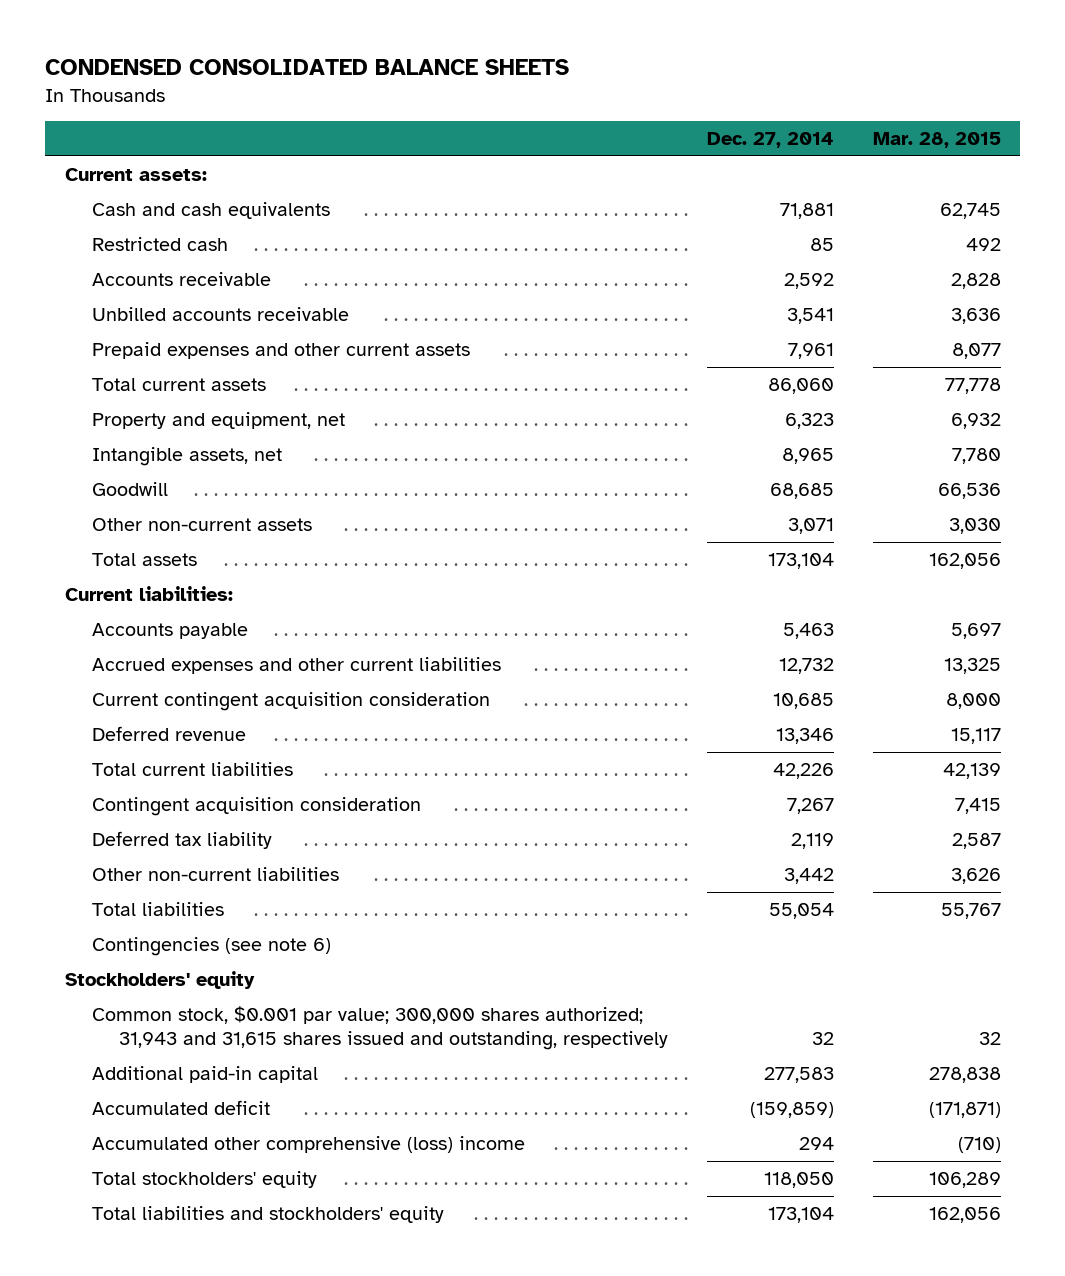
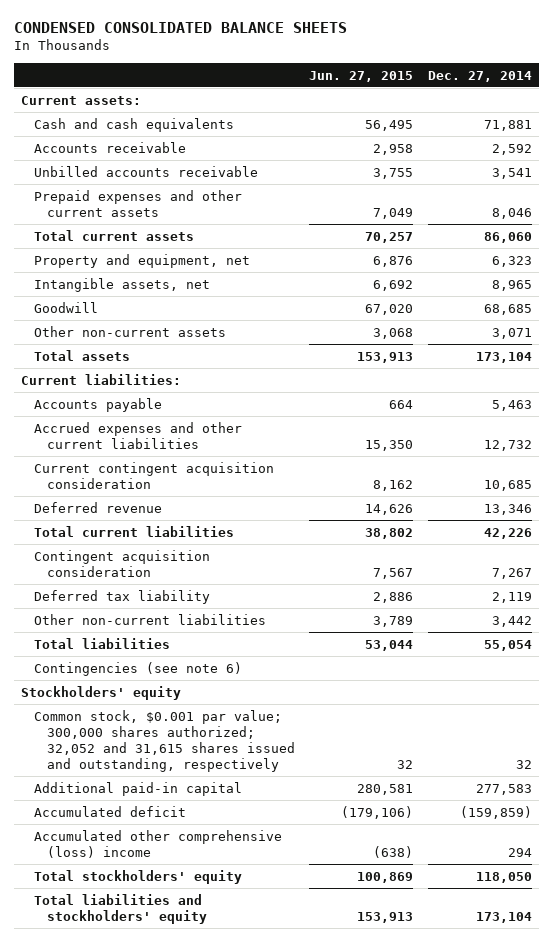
- | Dec. 27, 2014 | Mar. 28, 2015
+ | Jun. 27, 2015 | Dec. 27, 2014
- Restricted cash | 85 | 492
- Prepaid expenses and other current assets | 7,961 | 8,077
+ Prepaid expenses and other current assets | 7,049 | 8,046
- Common stock, $0.001 par value; 300,000 shares authorized; 31,943 and 31,615 shares issued and outstanding, respectively | 32 | 32
+ Common stock, $0.001 par value; 300,000 shares authorized; 32,052 and 31,615 shares issued and outstanding, respectively | 32 | 32

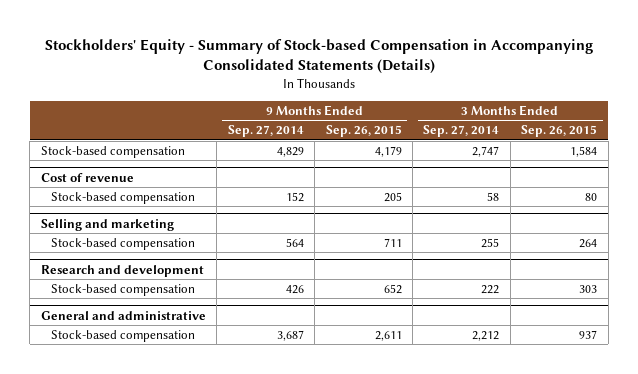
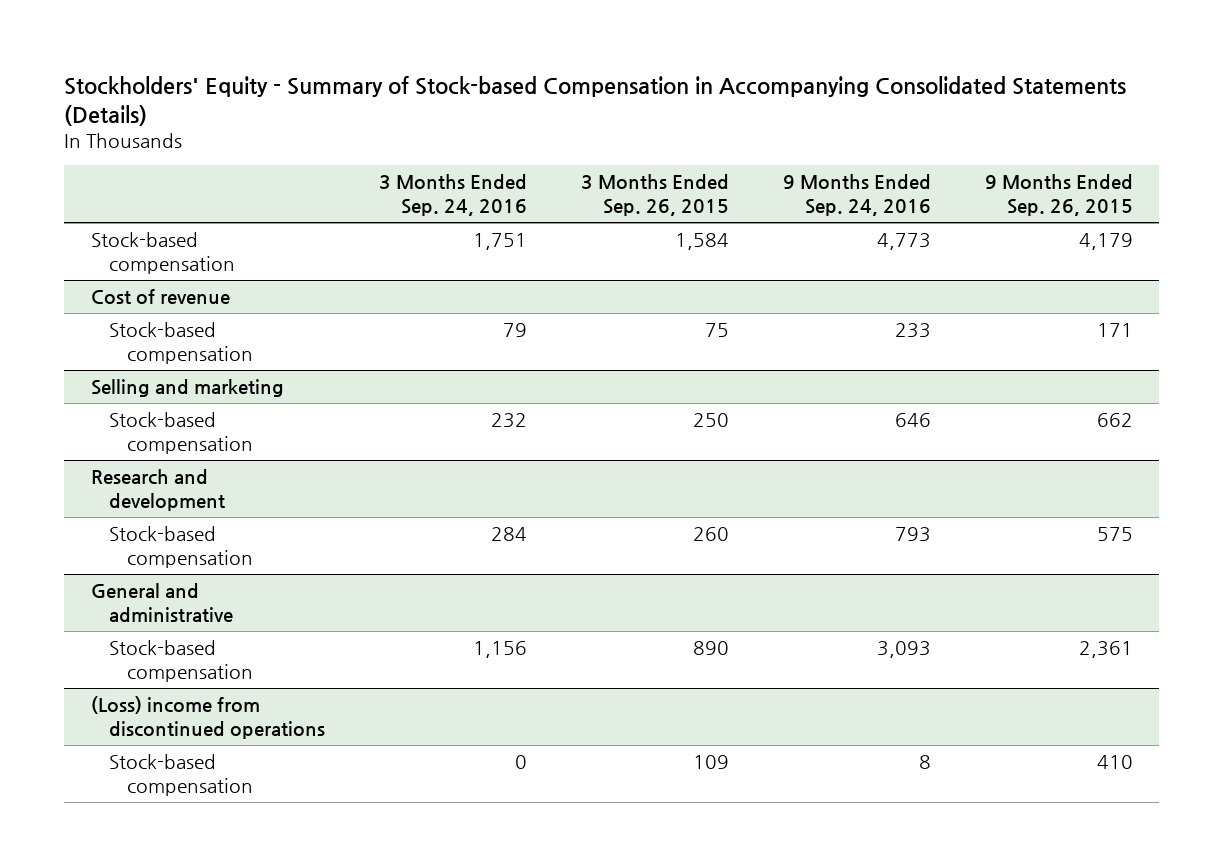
- | 9 Months Ended Sep. 27, 2014 | 9 Months Ended Sep. 26, 2015 | 3 Months Ended Sep. 27, 2014 | 3 Months Ended Sep. 26, 2015
+ | 3 Months Ended Sep. 24, 2016 | 3 Months Ended Sep. 26, 2015 | 9 Months Ended Sep. 24, 2016 | 9 Months Ended Sep. 26, 2015
@ Cost of revenue
- Stock-based compensation | 152 | 205 | 58 | 80
+ Stock-based compensation | 79 | 75 | 233 | 171
@ Selling and marketing
- Stock-based compensation | 564 | 711 | 255 | 264
+ Stock-based compensation | 232 | 250 | 646 | 662
@ Research and development
- Stock-based compensation | 426 | 652 | 222 | 303
+ Stock-based compensation | 284 | 260 | 793 | 575
@ General and administrative
- Stock-based compensation | 3,687 | 2,611 | 2,212 | 937
+ Stock-based compensation | 1,156 | 890 | 3,093 | 2,361
+ (Loss) income from discontinued operations
+ Stock-based compensation | 0 | 109 | 8 | 410

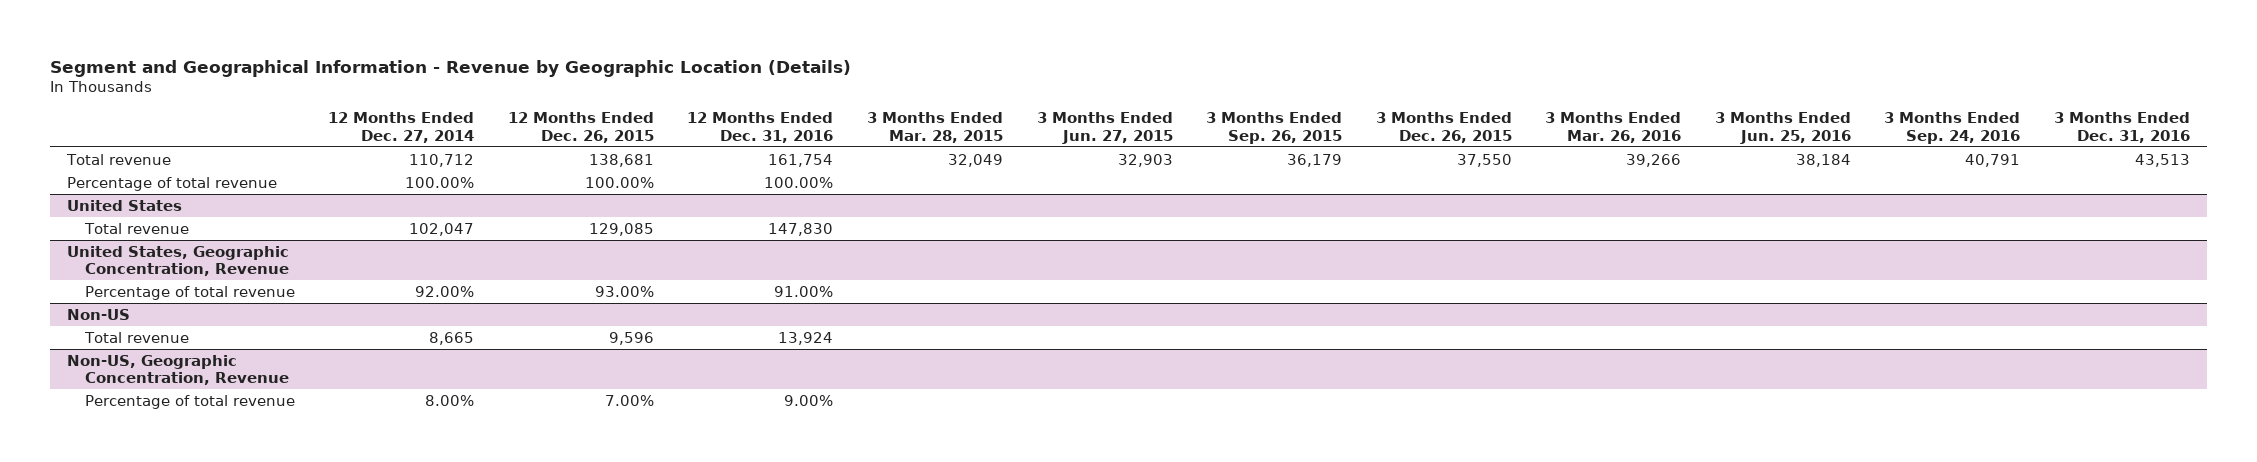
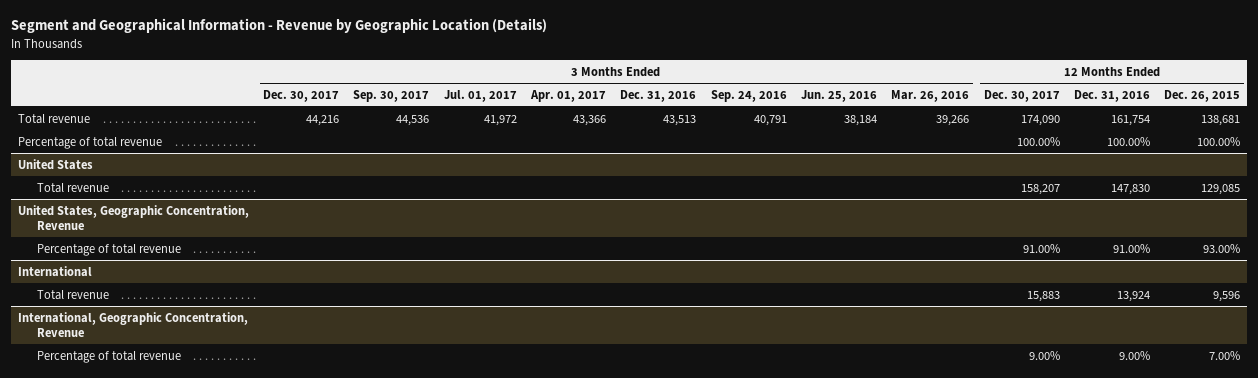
- | 12 Months Ended Dec. 27, 2014 | 12 Months Ended Dec. 26, 2015 | 12 Months Ended Dec. 31, 2016 | 3 Months Ended Mar. 28, 2015 | 3 Months Ended Jun. 27, 2015 | 3 Months Ended Sep. 26, 2015 | 3 Months Ended Dec. 26, 2015 | 3 Months Ended Mar. 26, 2016 | 3 Months Ended Jun. 25, 2016 | 3 Months Ended Sep. 24, 2016 | 3 Months Ended Dec. 31, 2016
+ | 3 Months Ended Dec. 30, 2017 | 3 Months Ended Sep. 30, 2017 | 3 Months Ended Jul. 01, 2017 | 3 Months Ended Apr. 01, 2017 | 3 Months Ended Dec. 31, 2016 | 3 Months Ended Sep. 24, 2016 | 3 Months Ended Jun. 25, 2016 | 3 Months Ended Mar. 26, 2016 | 12 Months Ended Dec. 30, 2017 | 12 Months Ended Dec. 31, 2016 | 12 Months Ended Dec. 26, 2015
- Non-US
+ International
- Non-US, Geographic Concentration, Revenue
+ International, Geographic Concentration, Revenue

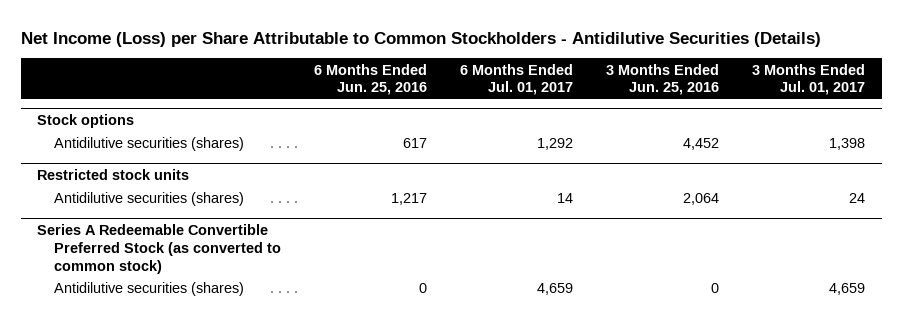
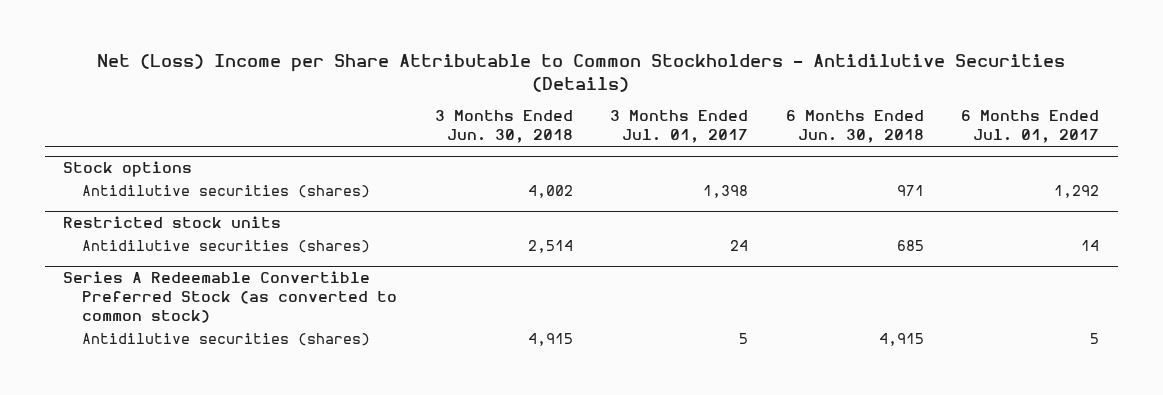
- Net Income (Loss) per Share Attributable to Common Stockholders - Antidilutive Securities (Details)
+ Net (Loss) Income per Share Attributable to Common Stockholders - Antidilutive Securities (Details)
- | 6 Months Ended Jun. 25, 2016 | 6 Months Ended Jul. 01, 2017 | 3 Months Ended Jun. 25, 2016 | 3 Months Ended Jul. 01, 2017
+ | 3 Months Ended Jun. 30, 2018 | 3 Months Ended Jul. 01, 2017 | 6 Months Ended Jun. 30, 2018 | 6 Months Ended Jul. 01, 2017
@ Series A Redeemable Convertible Preferred Stock (as converted to common stock)
- Antidilutive securities (shares) | 0 | 4,659 | 0 | 4,659
+ Antidilutive securities (shares) | 4,915 | 5 | 4,915 | 5

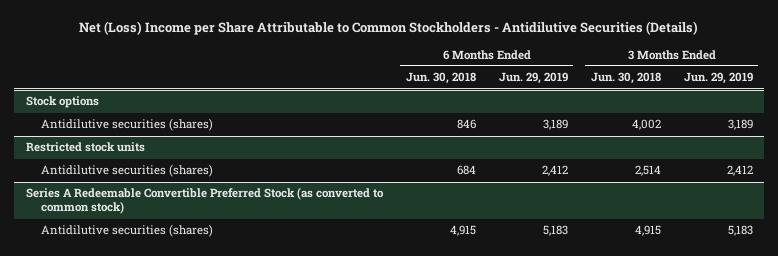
- | 3 Months Ended Jun. 30, 2018 | 3 Months Ended Jul. 01, 2017 | 6 Months Ended Jun. 30, 2018 | 6 Months Ended Jul. 01, 2017
+ | 6 Months Ended Jun. 30, 2018 | 6 Months Ended Jun. 29, 2019 | 3 Months Ended Jun. 30, 2018 | 3 Months Ended Jun. 29, 2019
@ Stock options
- Antidilutive securities (shares) | 4,002 | 1,398 | 971 | 1,292
+ Antidilutive securities (shares) | 846 | 3,189 | 4,002 | 3,189
@ Restricted stock units
- Antidilutive securities (shares) | 2,514 | 24 | 685 | 14
+ Antidilutive securities (shares) | 684 | 2,412 | 2,514 | 2,412

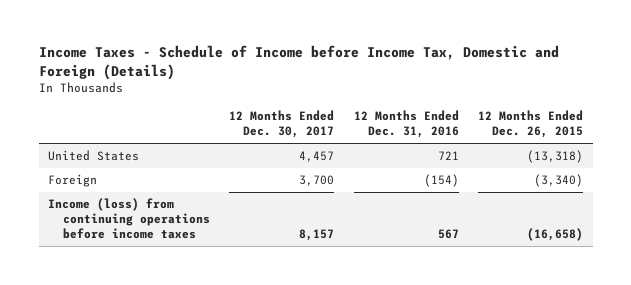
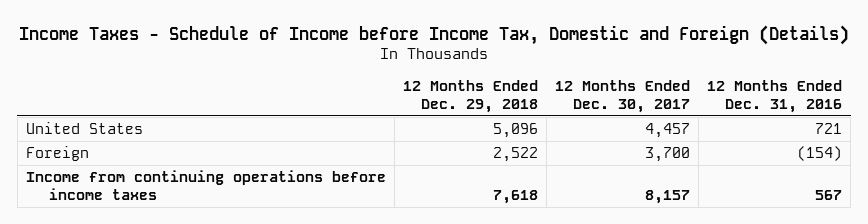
- | 12 Months Ended Dec. 30, 2017 | 12 Months Ended Dec. 31, 2016 | 12 Months Ended Dec. 26, 2015
+ | 12 Months Ended Dec. 29, 2018 | 12 Months Ended Dec. 30, 2017 | 12 Months Ended Dec. 31, 2016
- Income (loss) from continuing operations before income taxes | 8,157 | 567 | (16,658)
+ Income from continuing operations before income taxes | 7,618 | 8,157 | 567

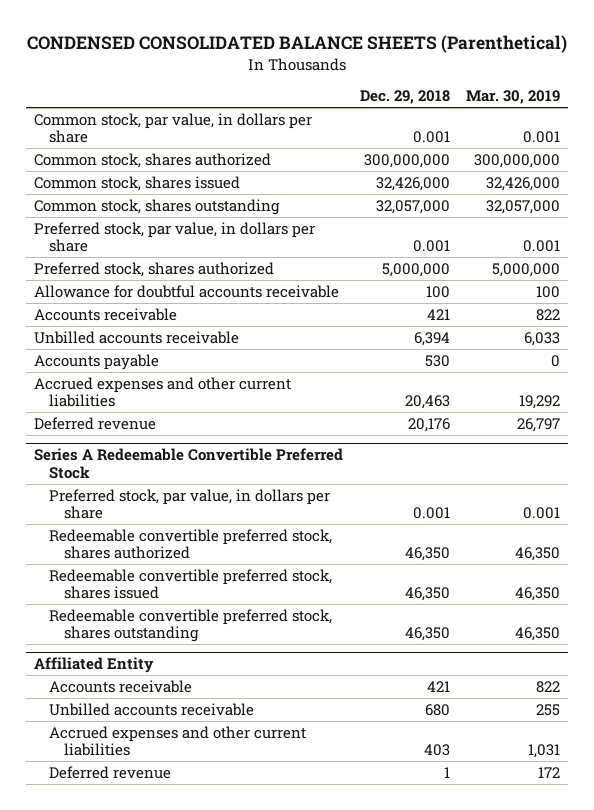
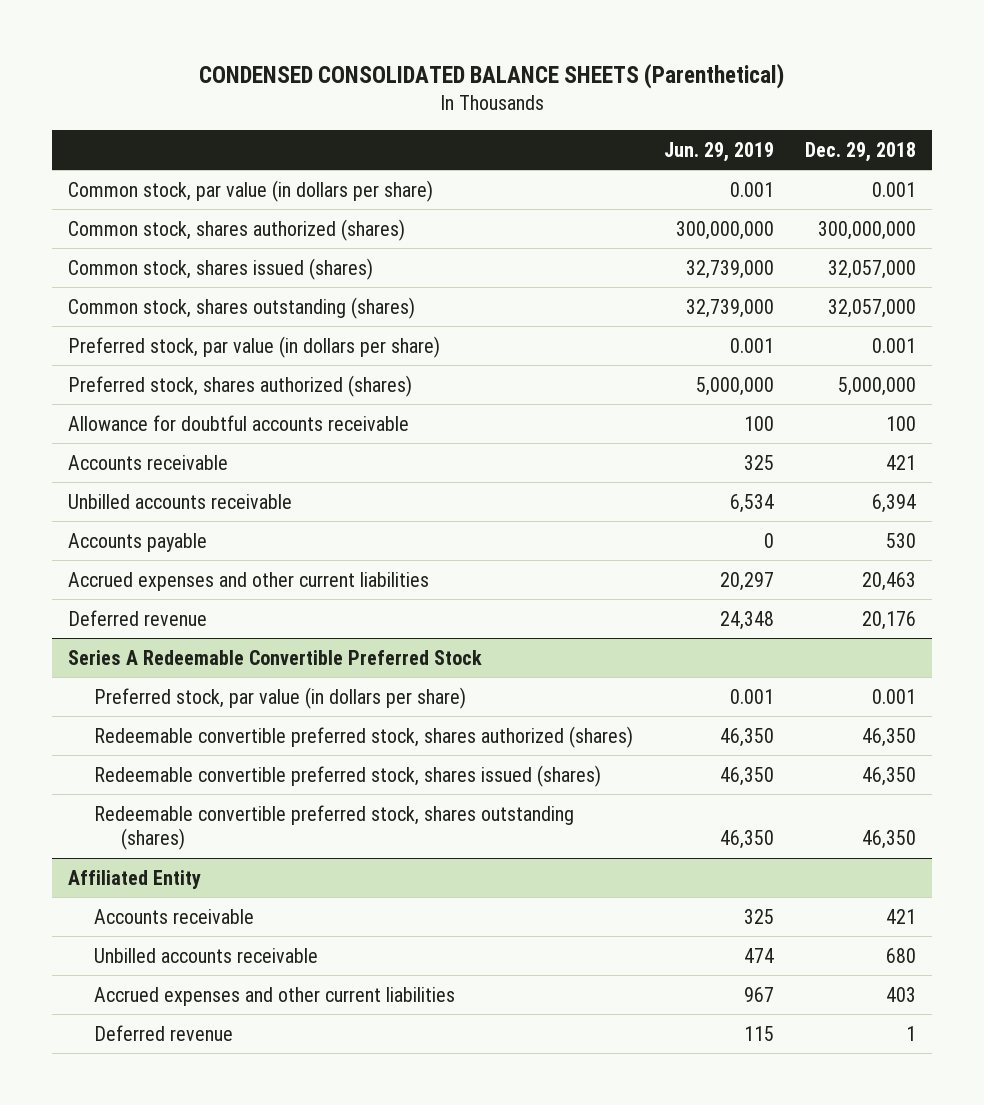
- | Dec. 29, 2018 | Mar. 30, 2019
+ | Jun. 29, 2019 | Dec. 29, 2018
- Common stock, par value, in dollars per share | 0.001 | 0.001
- Common stock, shares authorized | 300,000,000 | 300,000,000
- Common stock, shares issued | 32,426,000 | 32,426,000
- Common stock, shares outstanding | 32,057,000 | 32,057,000
- Preferred stock, par value, in dollars per share | 0.001 | 0.001
- Preferred stock, shares authorized | 5,000,000 | 5,000,000
+ Common stock, par value (in dollars per share) | 0.001 | 0.001
+ Common stock, shares authorized (shares) | 300,000,000 | 300,000,000
+ Common stock, shares issued (shares) | 32,739,000 | 32,057,000
+ Common stock, shares outstanding (shares) | 32,739,000 | 32,057,000
+ Preferred stock, par value (in dollars per share) | 0.001 | 0.001
+ Preferred stock, shares authorized (shares) | 5,000,000 | 5,000,000
@ Series A Redeemable Convertible Preferred Stock
- Preferred stock, par value, in dollars per share | 0.001 | 0.001
- Redeemable convertible preferred stock, shares authorized | 46,350 | 46,350
- Redeemable convertible preferred stock, shares issued | 46,350 | 46,350
- Redeemable convertible preferred stock, shares outstanding | 46,350 | 46,350
+ Preferred stock, par value (in dollars per share) | 0.001 | 0.001
+ Redeemable convertible preferred stock, shares authorized (shares) | 46,350 | 46,350
+ Redeemable convertible preferred stock, shares issued (shares) | 46,350 | 46,350
+ Redeemable convertible preferred stock, shares outstanding (shares) | 46,350 | 46,350

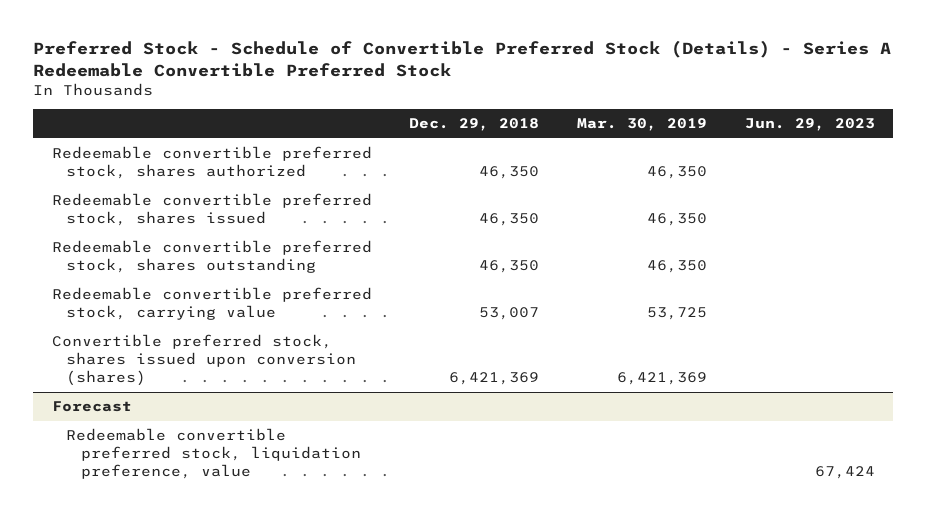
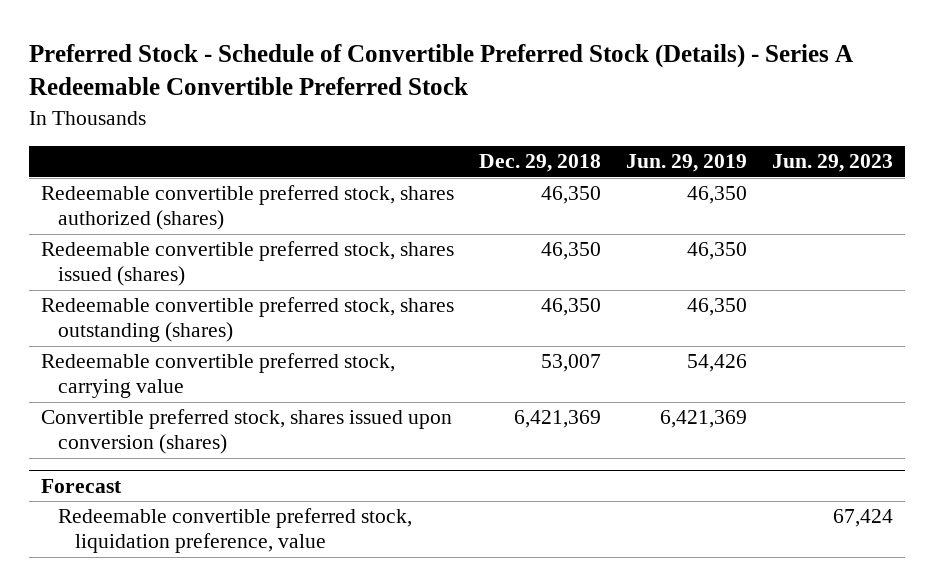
- | Dec. 29, 2018 | Mar. 30, 2019 | Jun. 29, 2023
+ | Dec. 29, 2018 | Jun. 29, 2019 | Jun. 29, 2023
- Redeemable convertible preferred stock, shares authorized | 46,350 | 46,350 |
- Redeemable convertible preferred stock, shares issued | 46,350 | 46,350 |
- Redeemable convertible preferred stock, shares outstanding | 46,350 | 46,350 |
+ Redeemable convertible preferred stock, shares authorized (shares) | 46,350 | 46,350 |
+ Redeemable convertible preferred stock, shares issued (shares) | 46,350 | 46,350 |
+ Redeemable convertible preferred stock, shares outstanding (shares) | 46,350 | 46,350 |

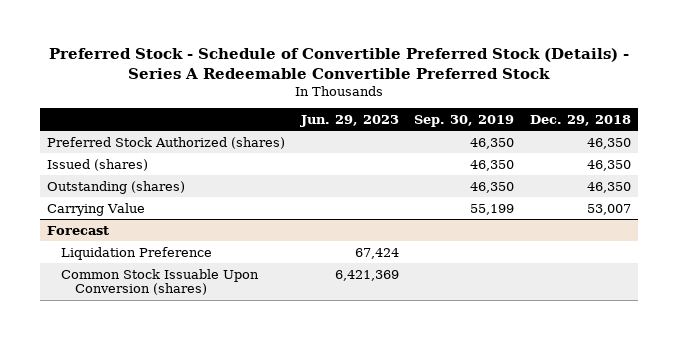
- | Dec. 29, 2018 | Jun. 29, 2019 | Jun. 29, 2023
+ | Jun. 29, 2023 | Sep. 30, 2019 | Dec. 29, 2018
- Redeemable convertible preferred stock, shares authorized (shares) | 46,350 | 46,350 |
- Redeemable convertible preferred stock, shares issued (shares) | 46,350 | 46,350 |
- Redeemable convertible preferred stock, shares outstanding (shares) | 46,350 | 46,350 |
- Redeemable convertible preferred stock, carrying value | 53,007 | 54,426 |
- Convertible preferred stock, shares issued upon conversion (shares) | 6,421,369 | 6,421,369 |
+ Preferred Stock Authorized (shares) | | 46,350 | 46,350
+ Issued (shares) | | 46,350 | 46,350
+ Outstanding (shares) | | 46,350 | 46,350
+ Carrying Value | | 55,199 | 53,007
@ Forecast
- Redeemable convertible preferred stock, liquidation preference, value | | | 67,424
+ Liquidation Preference | 67,424 | |
+ Common Stock Issuable Upon Conversion (shares) | 6,421,369 | |

